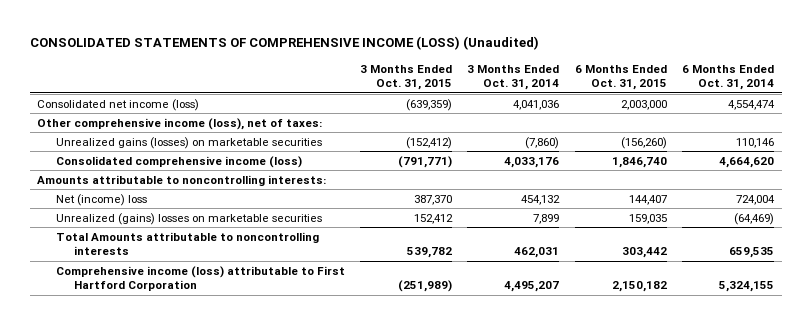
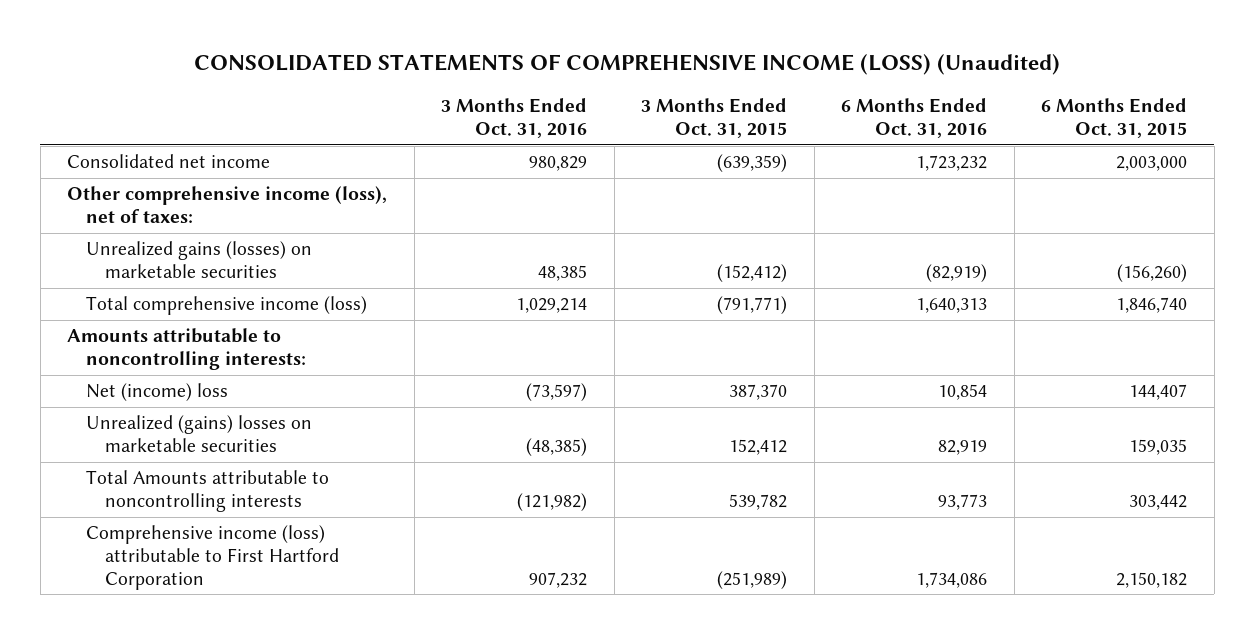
- | 3 Months Ended Oct. 31, 2015 | 3 Months Ended Oct. 31, 2014 | 6 Months Ended Oct. 31, 2015 | 6 Months Ended Oct. 31, 2014
+ | 3 Months Ended Oct. 31, 2016 | 3 Months Ended Oct. 31, 2015 | 6 Months Ended Oct. 31, 2016 | 6 Months Ended Oct. 31, 2015
- Consolidated net income (loss) | (639,359) | 4,041,036 | 2,003,000 | 4,554,474
+ Consolidated net income | 980,829 | (639,359) | 1,723,232 | 2,003,000
- Consolidated comprehensive income (loss) | (791,771) | 4,033,176 | 1,846,740 | 4,664,620
+ Total comprehensive income (loss) | 1,029,214 | (791,771) | 1,640,313 | 1,846,740

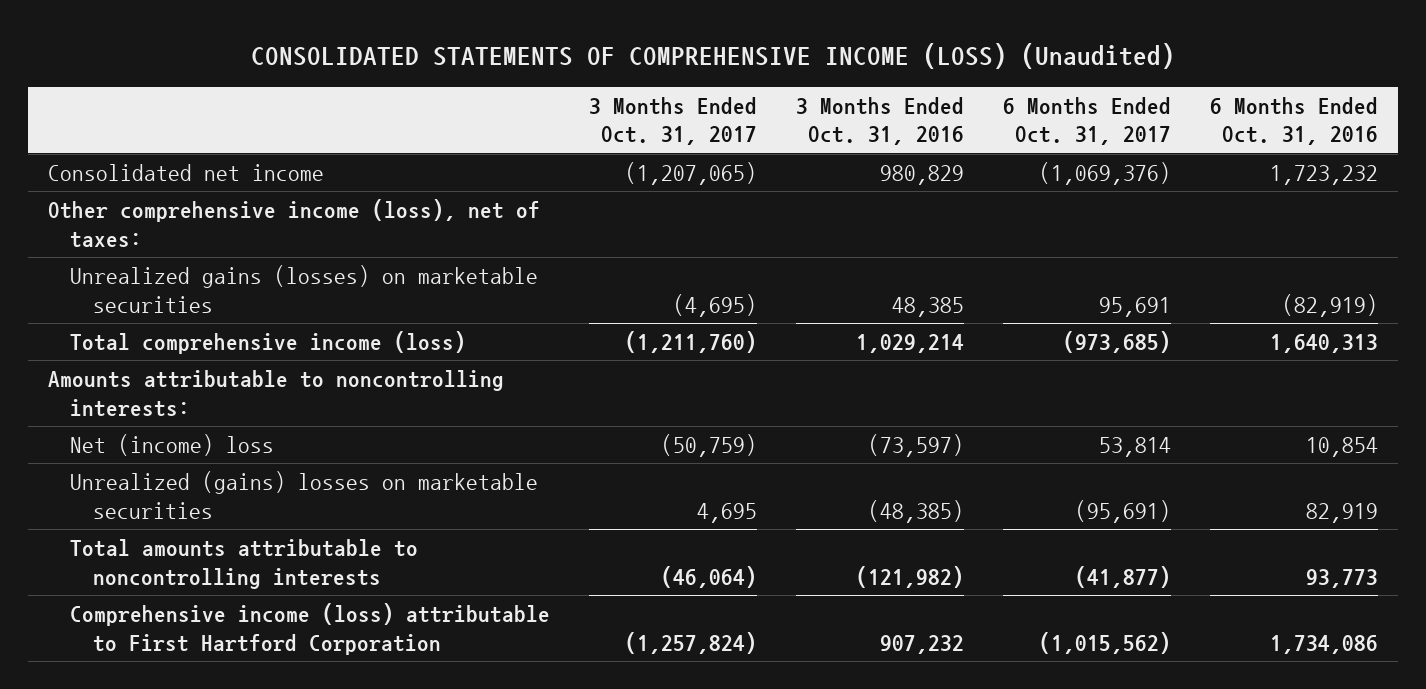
- | 3 Months Ended Oct. 31, 2016 | 3 Months Ended Oct. 31, 2015 | 6 Months Ended Oct. 31, 2016 | 6 Months Ended Oct. 31, 2015
+ | 3 Months Ended Oct. 31, 2017 | 3 Months Ended Oct. 31, 2016 | 6 Months Ended Oct. 31, 2017 | 6 Months Ended Oct. 31, 2016
- Total Amounts attributable to noncontrolling interests | (121,982) | 539,782 | 93,773 | 303,442
+ Total amounts attributable to noncontrolling interests | (46,064) | (121,982) | (41,877) | 93,773

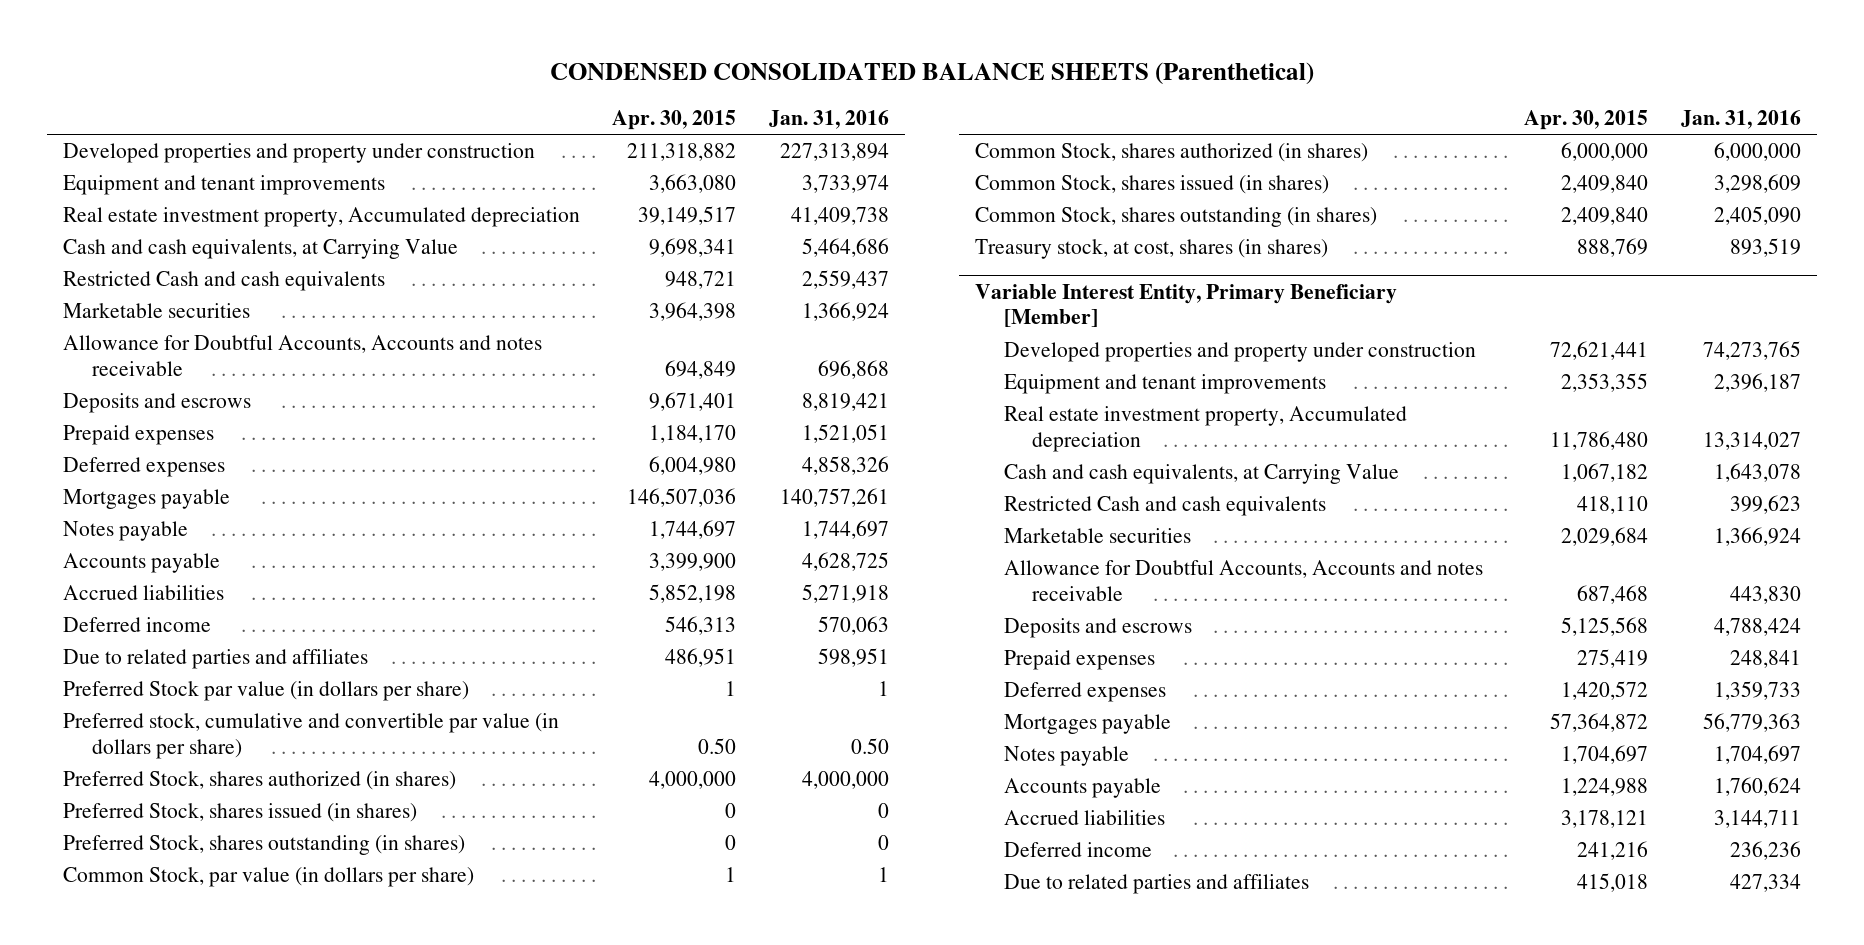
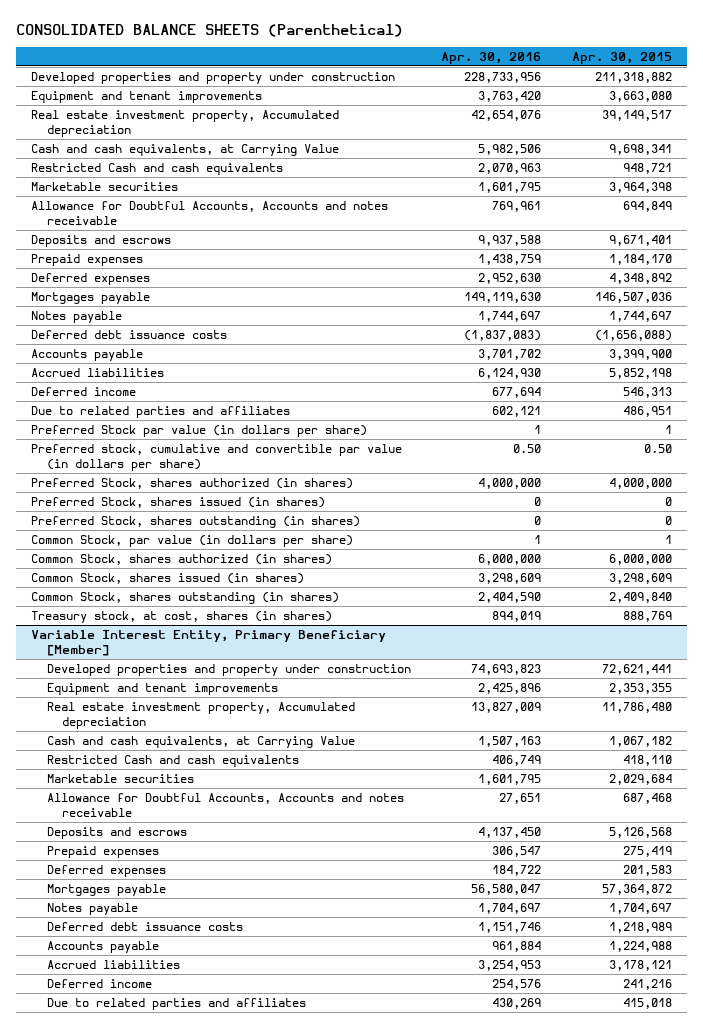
- CONDENSED CONSOLIDATED BALANCE SHEETS (Parenthetical)
+ CONSOLIDATED BALANCE SHEETS (Parenthetical)
- | Apr. 30, 2015 | Jan. 31, 2016
+ | Apr. 30, 2016 | Apr. 30, 2015
- Deferred expenses | 6,004,980 | 4,858,326
+ Deferred expenses | 2,952,630 | 4,348,892
+ Deferred debt issuance costs | (1,837,083) | (1,656,088)
- Common Stock, shares issued (in shares) | 2,409,840 | 3,298,609
+ Common Stock, shares issued (in shares) | 3,298,609 | 3,298,609
@ Variable Interest Entity, Primary Beneficiary [Member]
- Deposits and escrows | 5,125,568 | 4,788,424
+ Deposits and escrows | 4,137,450 | 5,126,568
- Deferred expenses | 1,420,572 | 1,359,733
+ Deferred expenses | 184,722 | 201,583
+ Deferred debt issuance costs | 1,151,746 | 1,218,989

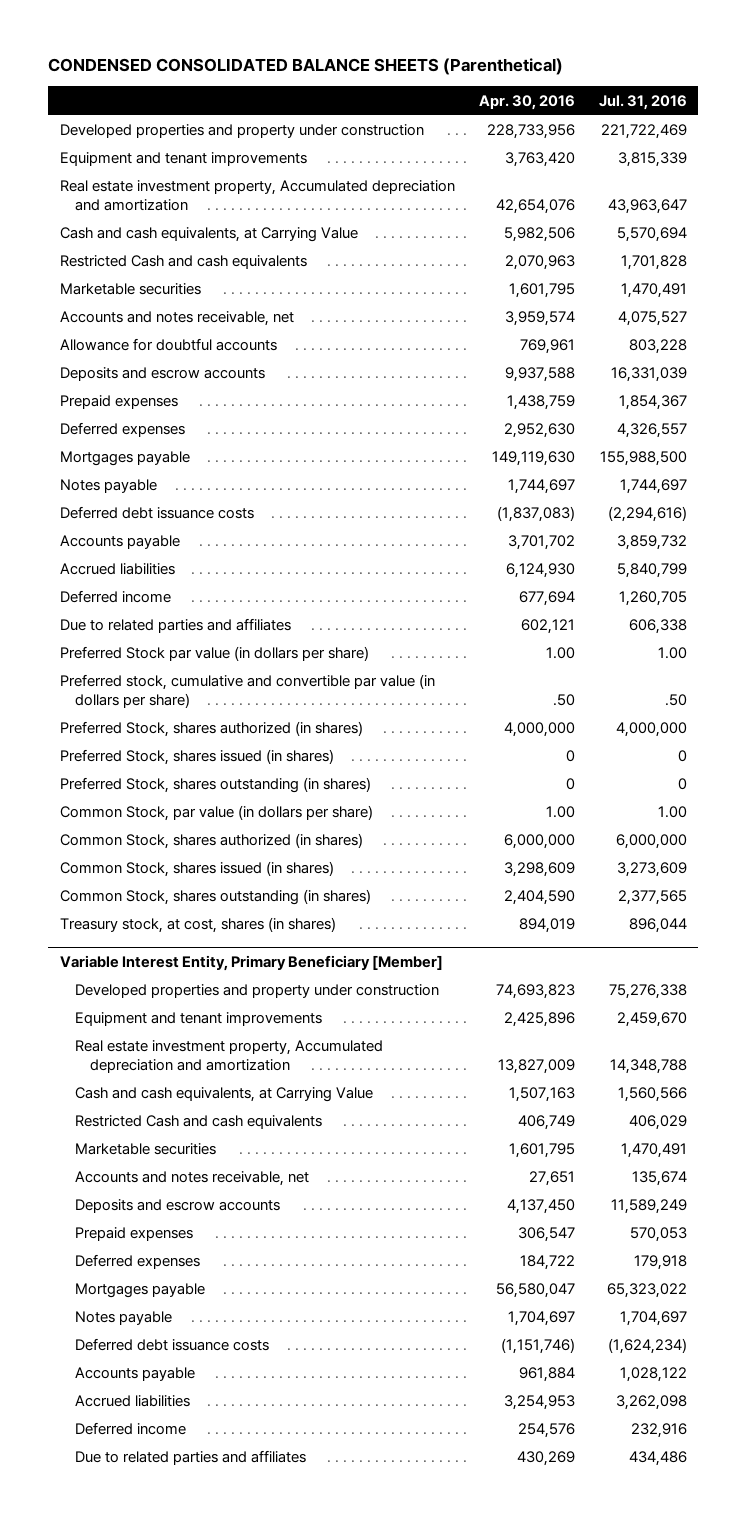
- CONSOLIDATED BALANCE SHEETS (Parenthetical)
+ CONDENSED CONSOLIDATED BALANCE SHEETS (Parenthetical)
- | Apr. 30, 2016 | Apr. 30, 2015
+ | Apr. 30, 2016 | Jul. 31, 2016
- Real estate investment property, Accumulated depreciation | 42,654,076 | 39,149,517
+ Real estate investment property, Accumulated depreciation and amortization | 42,654,076 | 43,963,647
- Allowance for Doubtful Accounts, Accounts and notes receivable | 769,961 | 694,849
- Deposits and escrows | 9,937,588 | 9,671,401
+ Accounts and notes receivable, net | 3,959,574 | 4,075,527
+ Allowance for doubtful accounts | 769,961 | 803,228
+ Deposits and escrow accounts | 9,937,588 | 16,331,039
- Preferred Stock par value (in dollars per share) | 1 | 1
- Preferred stock, cumulative and convertible par value (in dollars per share) | 0.50 | 0.50
+ Preferred Stock par value (in dollars per share) | 1.00 | 1.00
+ Preferred stock, cumulative and convertible par value (in dollars per share) | .50 | .50
- Common Stock, par value (in dollars per share) | 1 | 1
+ Common Stock, par value (in dollars per share) | 1.00 | 1.00
@ Variable Interest Entity, Primary Beneficiary [Member]
- Real estate investment property, Accumulated depreciation | 13,827,009 | 11,786,480
+ Real estate investment property, Accumulated depreciation and amortization | 13,827,009 | 14,348,788
- Allowance for Doubtful Accounts, Accounts and notes receivable | 27,651 | 687,468
- Deposits and escrows | 4,137,450 | 5,126,568
+ Accounts and notes receivable, net | 27,651 | 135,674
+ Deposits and escrow accounts | 4,137,450 | 11,589,249
- Deferred debt issuance costs | 1,151,746 | 1,218,989
+ Deferred debt issuance costs | (1,151,746) | (1,624,234)

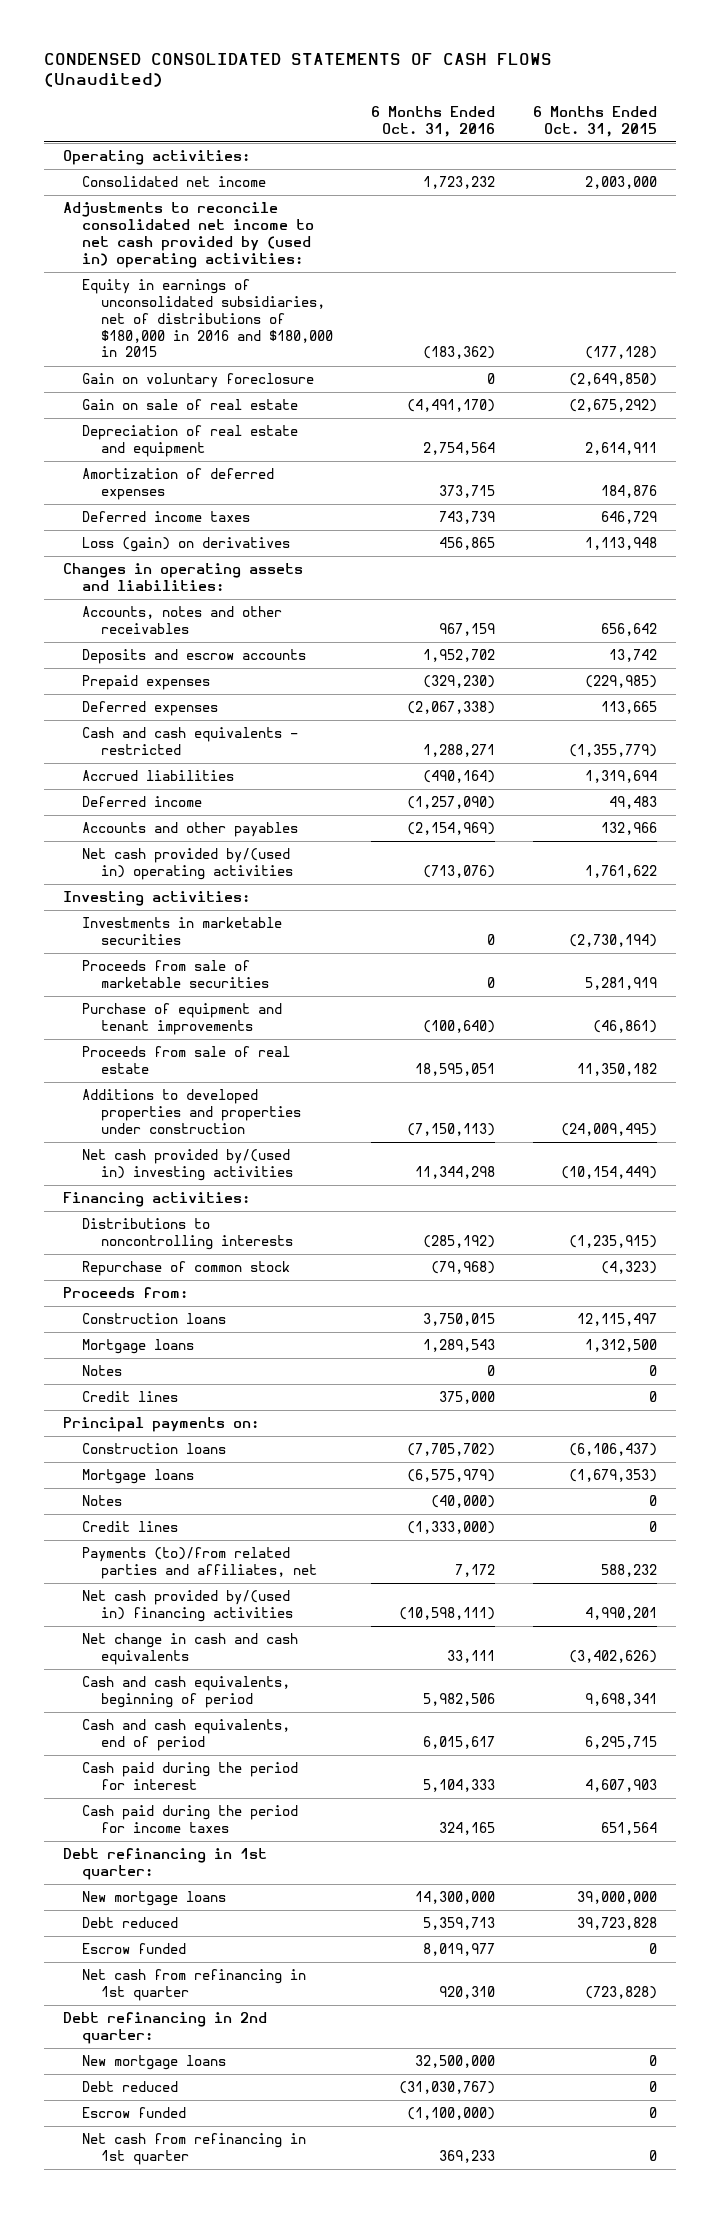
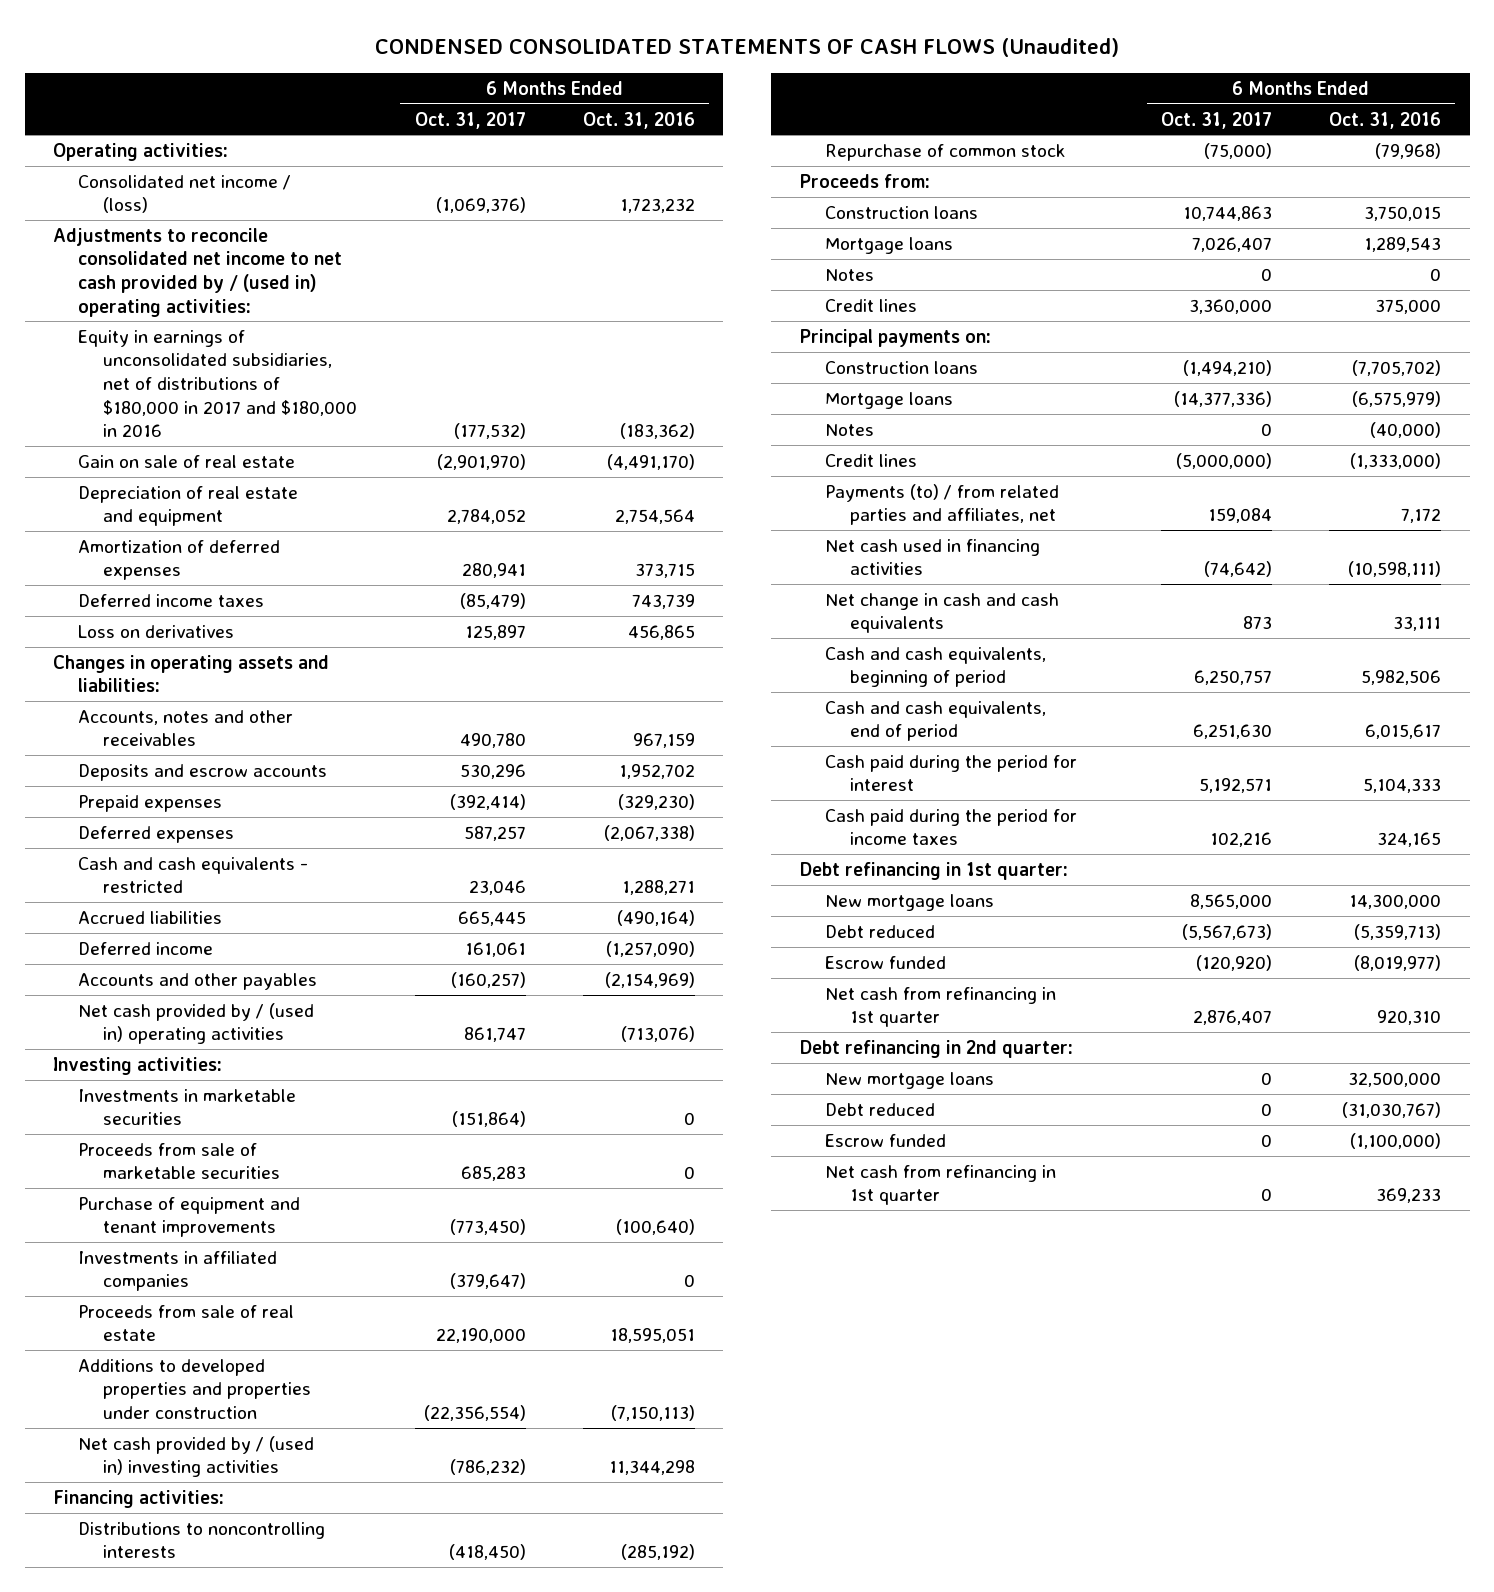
- | 6 Months Ended Oct. 31, 2016 | 6 Months Ended Oct. 31, 2015
+ | 6 Months Ended Oct. 31, 2017 | 6 Months Ended Oct. 31, 2016
- Consolidated net income | 1,723,232 | 2,003,000
- Adjustments to reconcile consolidated net income to net cash provided by (used in) operating activities:
- Equity in earnings of unconsolidated subsidiaries, net of distributions of $180,000 in 2016 and $180,000 in 2015 | (183,362) | (177,128)
- Gain on voluntary foreclosure | 0 | (2,649,850)
+ Consolidated net income / (loss) | (1,069,376) | 1,723,232
+ Adjustments to reconcile consolidated net income to net cash provided by / (used in) operating activities:
+ Equity in earnings of unconsolidated subsidiaries, net of distributions of $180,000 in 2017 and $180,000 in 2016 | (177,532) | (183,362)
- Loss (gain) on derivatives | 456,865 | 1,113,948
+ Loss on derivatives | 125,897 | 456,865
- Net cash provided by/(used in) operating activities | (713,076) | 1,761,622
+ Net cash provided by / (used in) operating activities | 861,747 | (713,076)
+ Investments in affiliated companies | (379,647) | 0
- Net cash provided by/(used in) investing activities | 11,344,298 | (10,154,449)
+ Net cash provided by / (used in) investing activities | (786,232) | 11,344,298
- Payments (to)/from related parties and affiliates, net | 7,172 | 588,232
- Net cash provided by/(used in) financing activities | (10,598,111) | 4,990,201
+ Payments (to) / from related parties and affiliates, net | 159,084 | 7,172
+ Net cash used in financing activities | (74,642) | (10,598,111)
- Debt reduced | 5,359,713 | 39,723,828
- Escrow funded | 8,019,977 | 0
+ Debt reduced | (5,567,673) | (5,359,713)
+ Escrow funded | (120,920) | (8,019,977)

